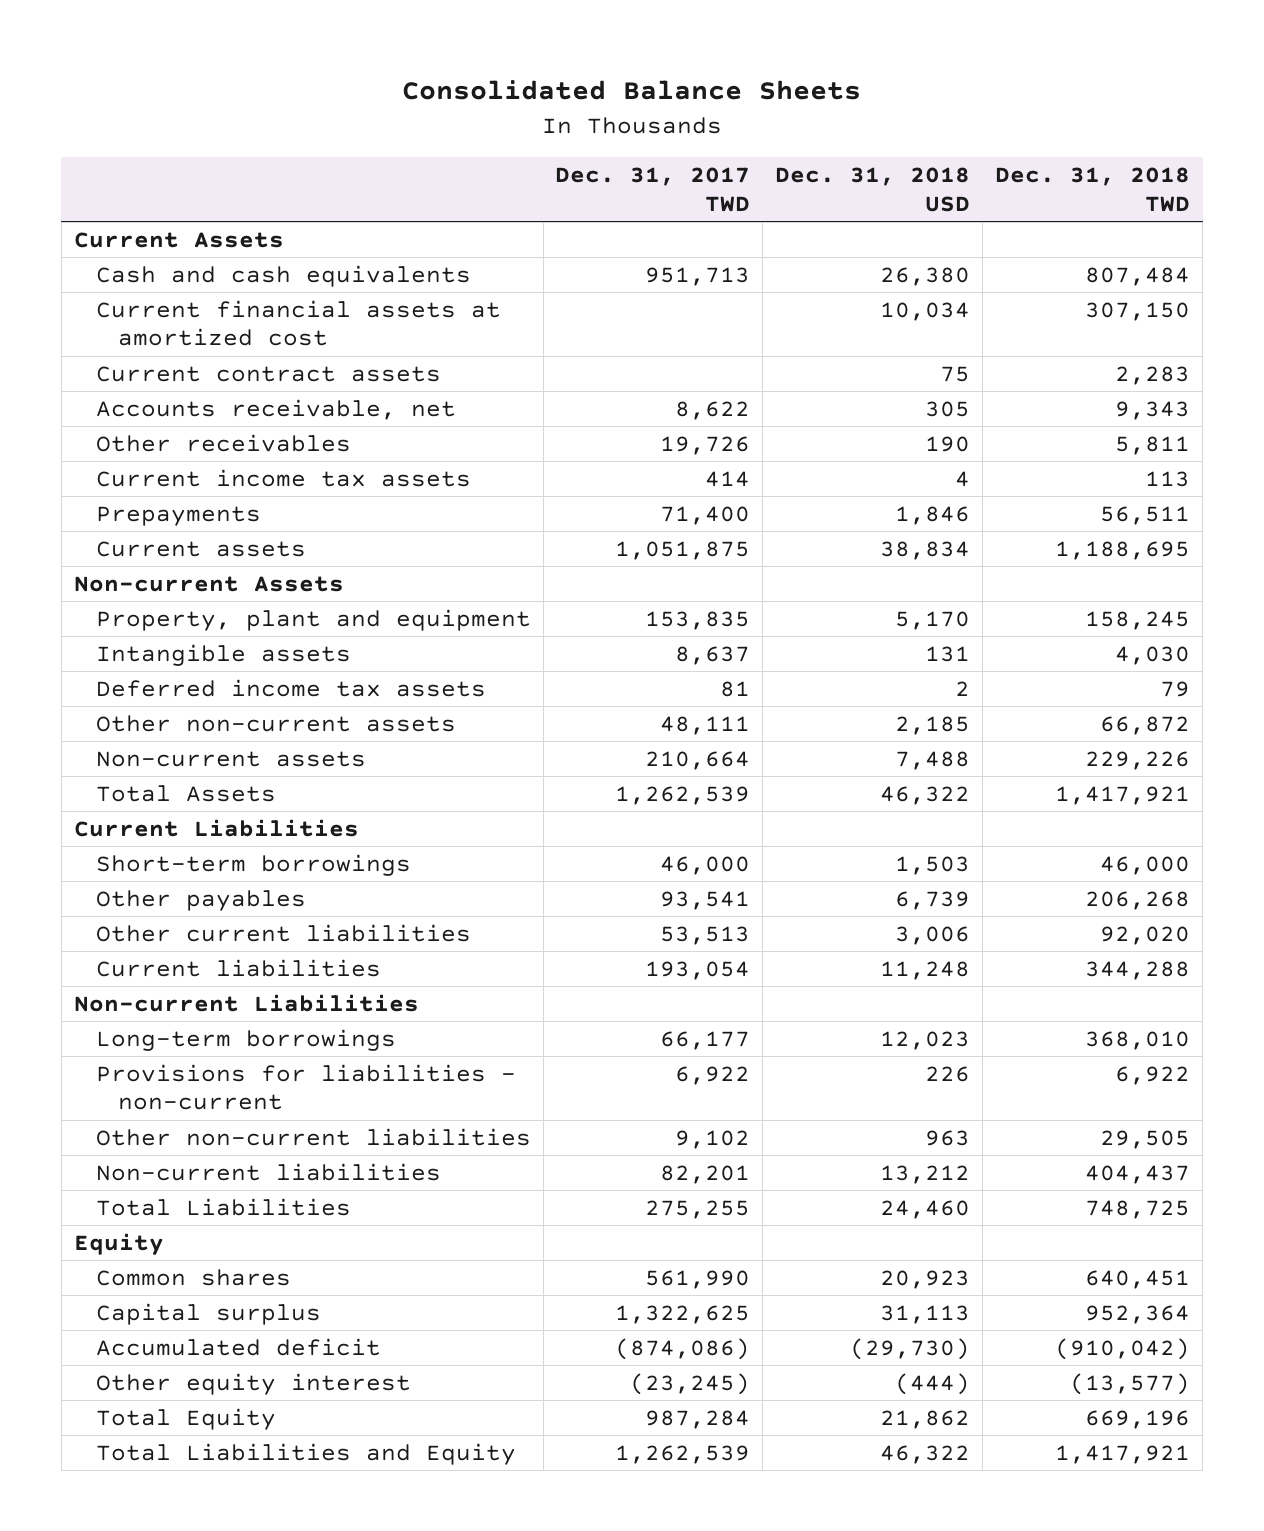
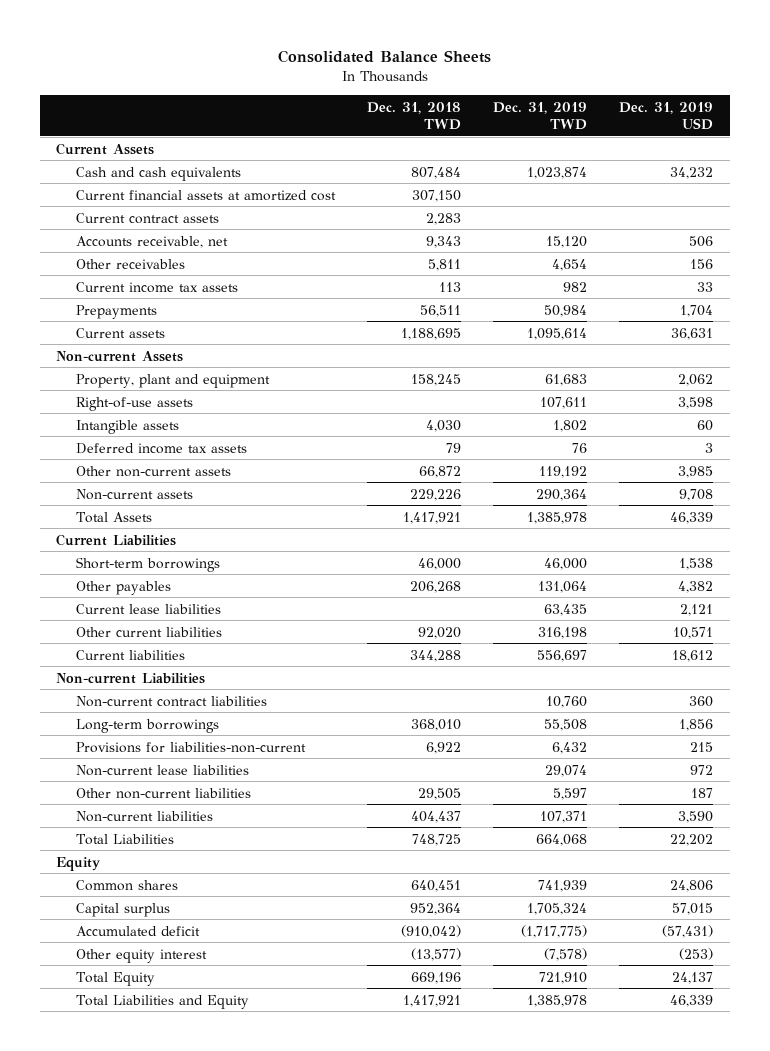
- | Dec. 31, 2017 TWD | Dec. 31, 2018 USD | Dec. 31, 2018 TWD
+ | Dec. 31, 2018 TWD | Dec. 31, 2019 TWD | Dec. 31, 2019 USD
+ Right-of-use assets | | 107,611 | 3,598
+ Current lease liabilities | | 63,435 | 2,121
+ Non-current contract liabilities | | 10,760 | 360
- Provisions for liabilities - non-current | 6,922 | 226 | 6,922
+ Provisions for liabilities-non-current | 6,922 | 6,432 | 215
+ Non-current lease liabilities | | 29,074 | 972

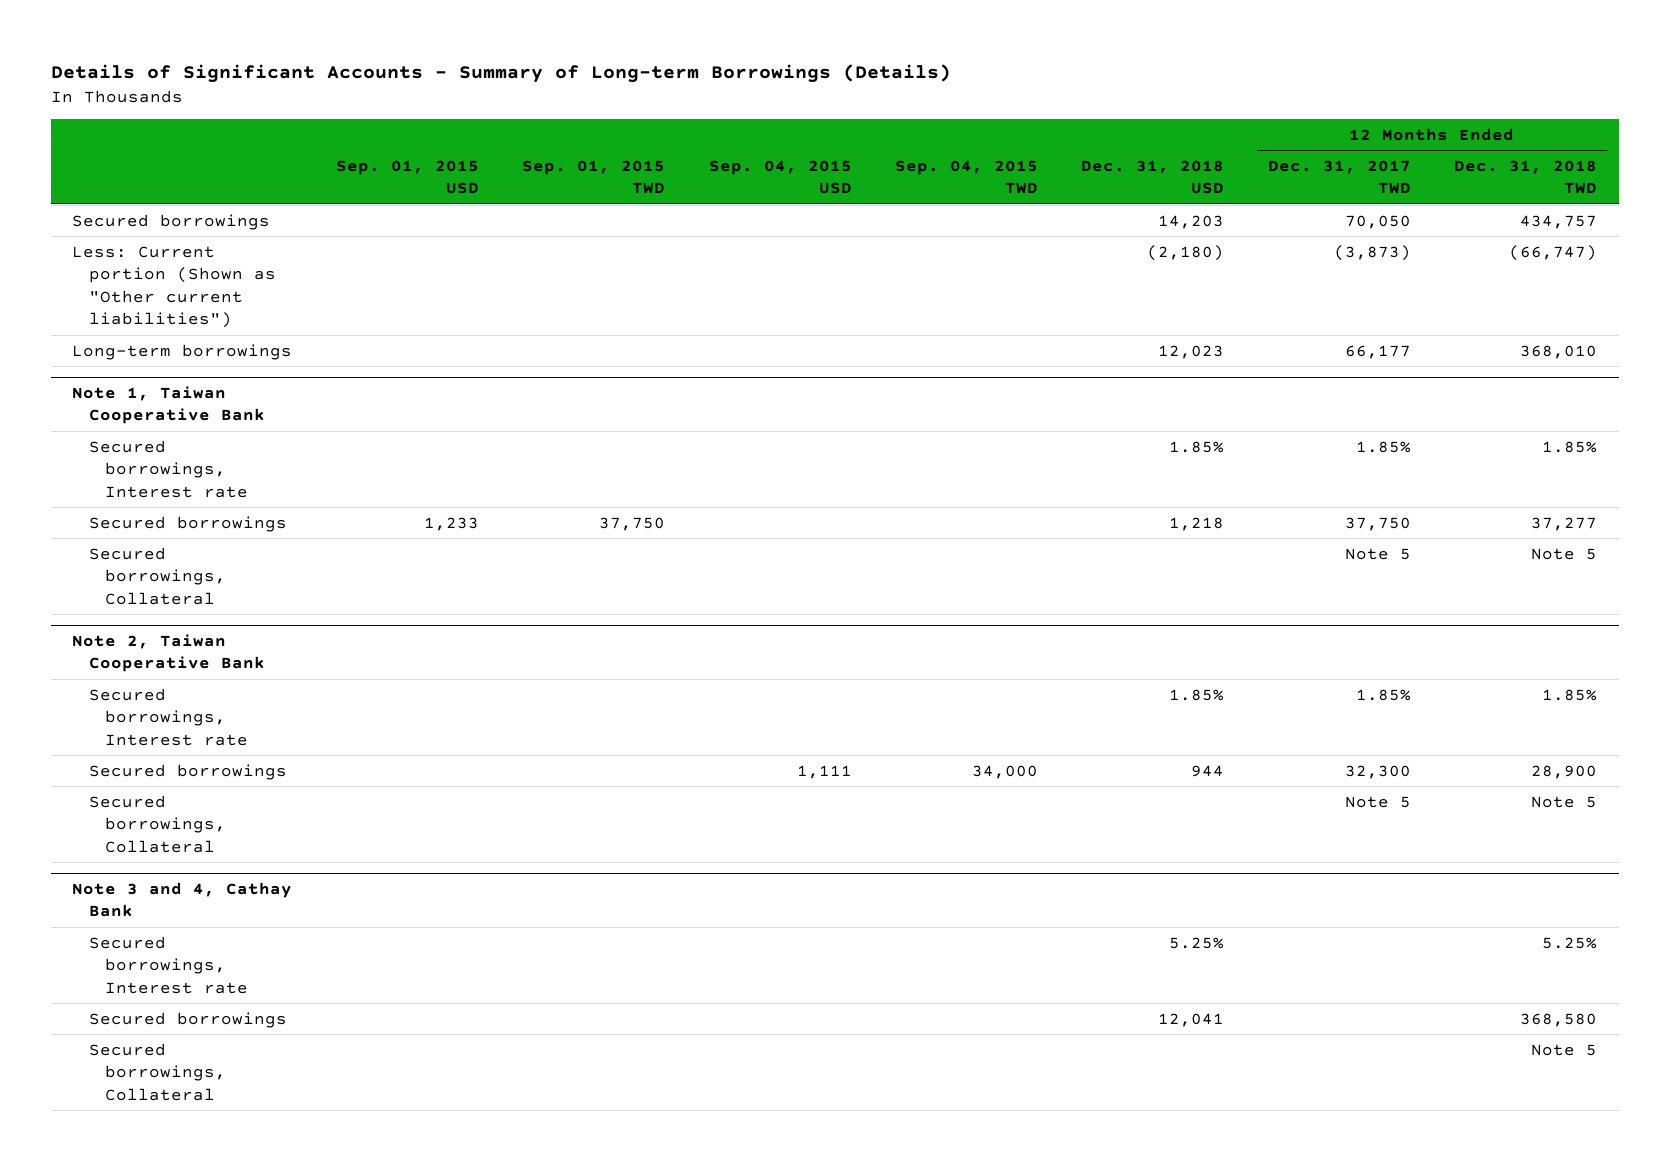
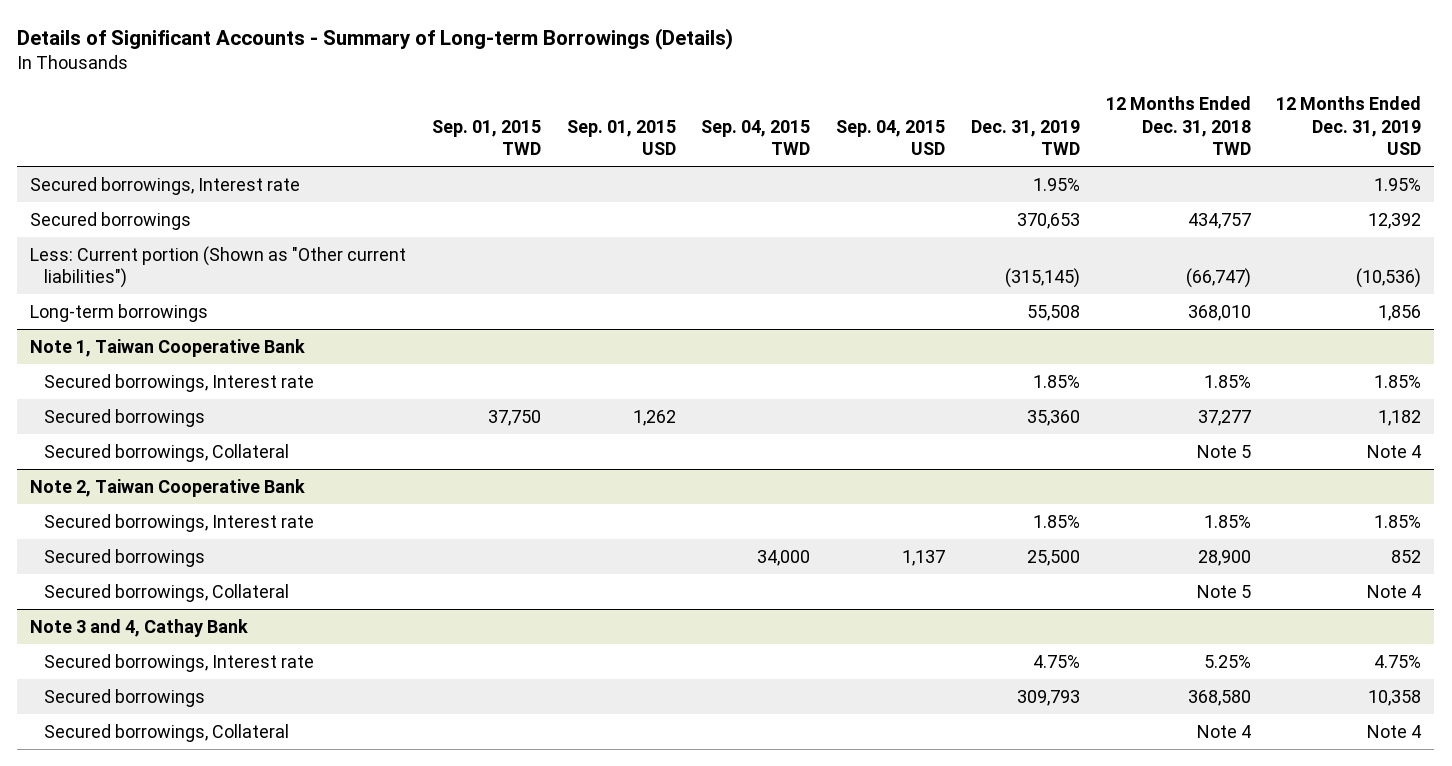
- | Sep. 01, 2015 USD | Sep. 01, 2015 TWD | Sep. 04, 2015 USD | Sep. 04, 2015 TWD | Dec. 31, 2018 USD | 12 Months Ended Dec. 31, 2017 TWD | 12 Months Ended Dec. 31, 2018 TWD
+ | Sep. 01, 2015 TWD | Sep. 01, 2015 USD | Sep. 04, 2015 TWD | Sep. 04, 2015 USD | Dec. 31, 2019 TWD | 12 Months Ended Dec. 31, 2018 TWD | 12 Months Ended Dec. 31, 2019 USD
+ Secured borrowings, Interest rate | | | | | 1.95% | | 1.95%
@ Note 1, Taiwan Cooperative Bank
- Secured borrowings | 1,233 | 37,750 | | | 1,218 | 37,750 | 37,277
+ Secured borrowings | 37,750 | 1,262 | | | 35,360 | 37,277 | 1,182
@ Note 2, Taiwan Cooperative Bank
- Secured borrowings | | | 1,111 | 34,000 | 944 | 32,300 | 28,900
+ Secured borrowings | | | 34,000 | 1,137 | 25,500 | 28,900 | 852
@ Note 3 and 4, Cathay Bank
- Secured borrowings, Collateral | | | | | | | Note 5
+ Secured borrowings, Collateral | | | | | | Note 4 | Note 4

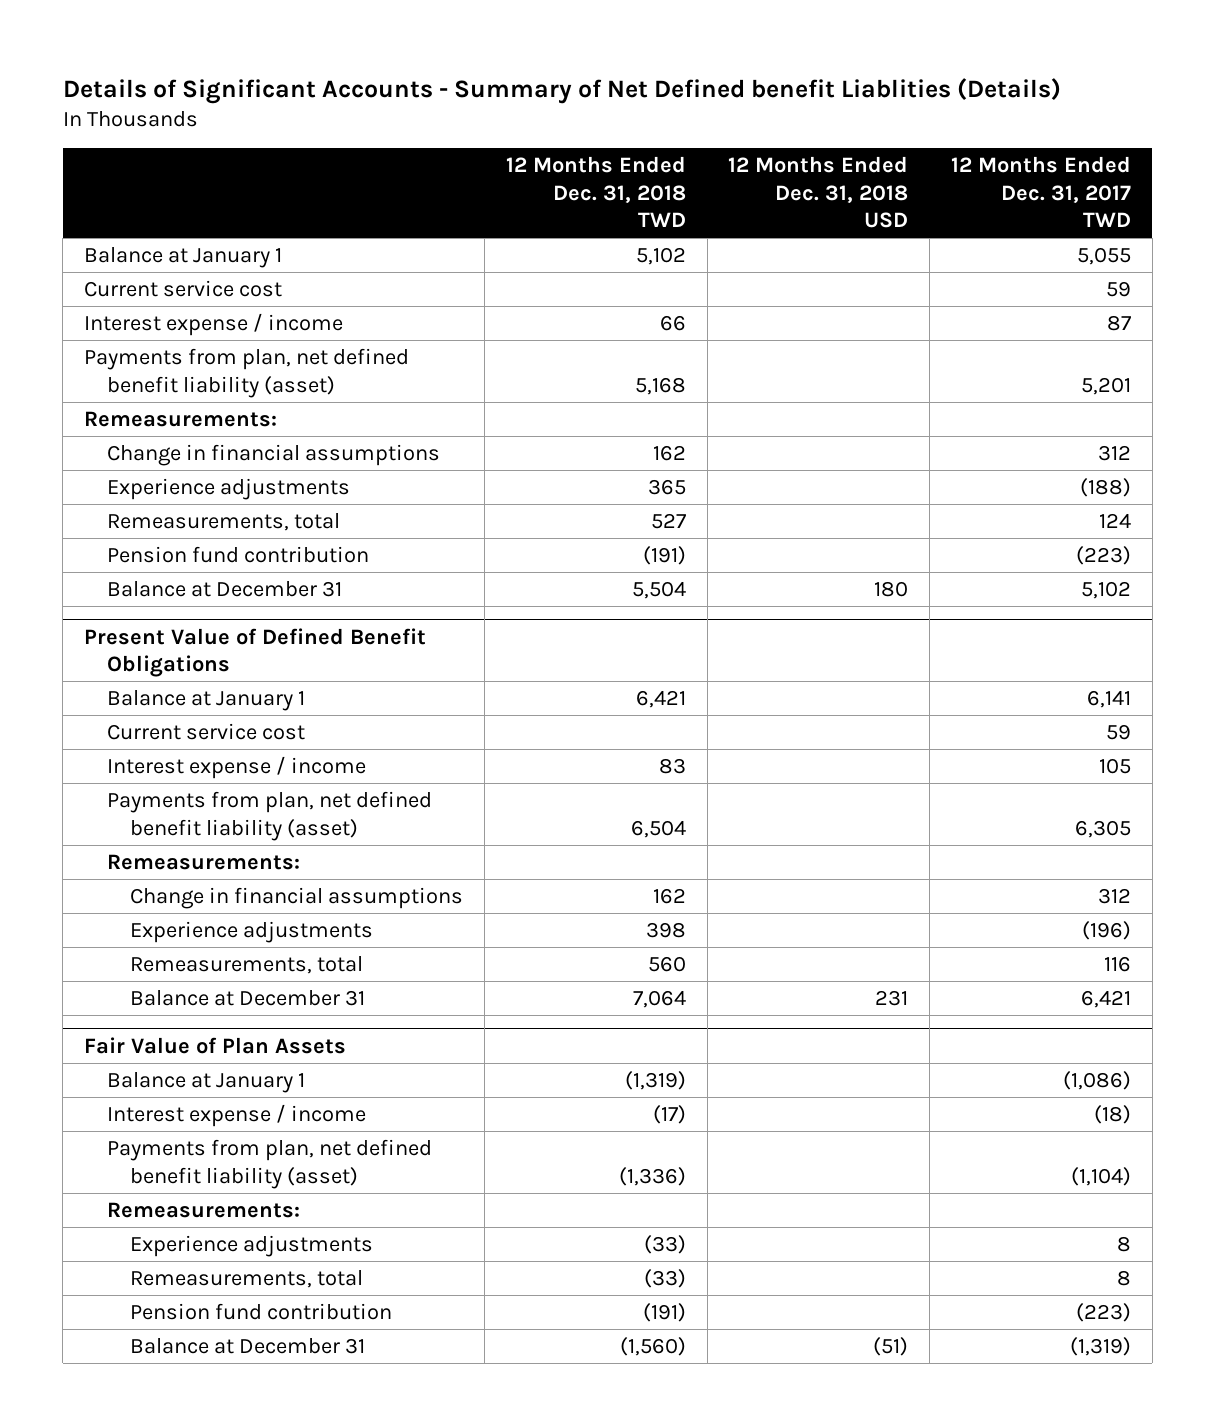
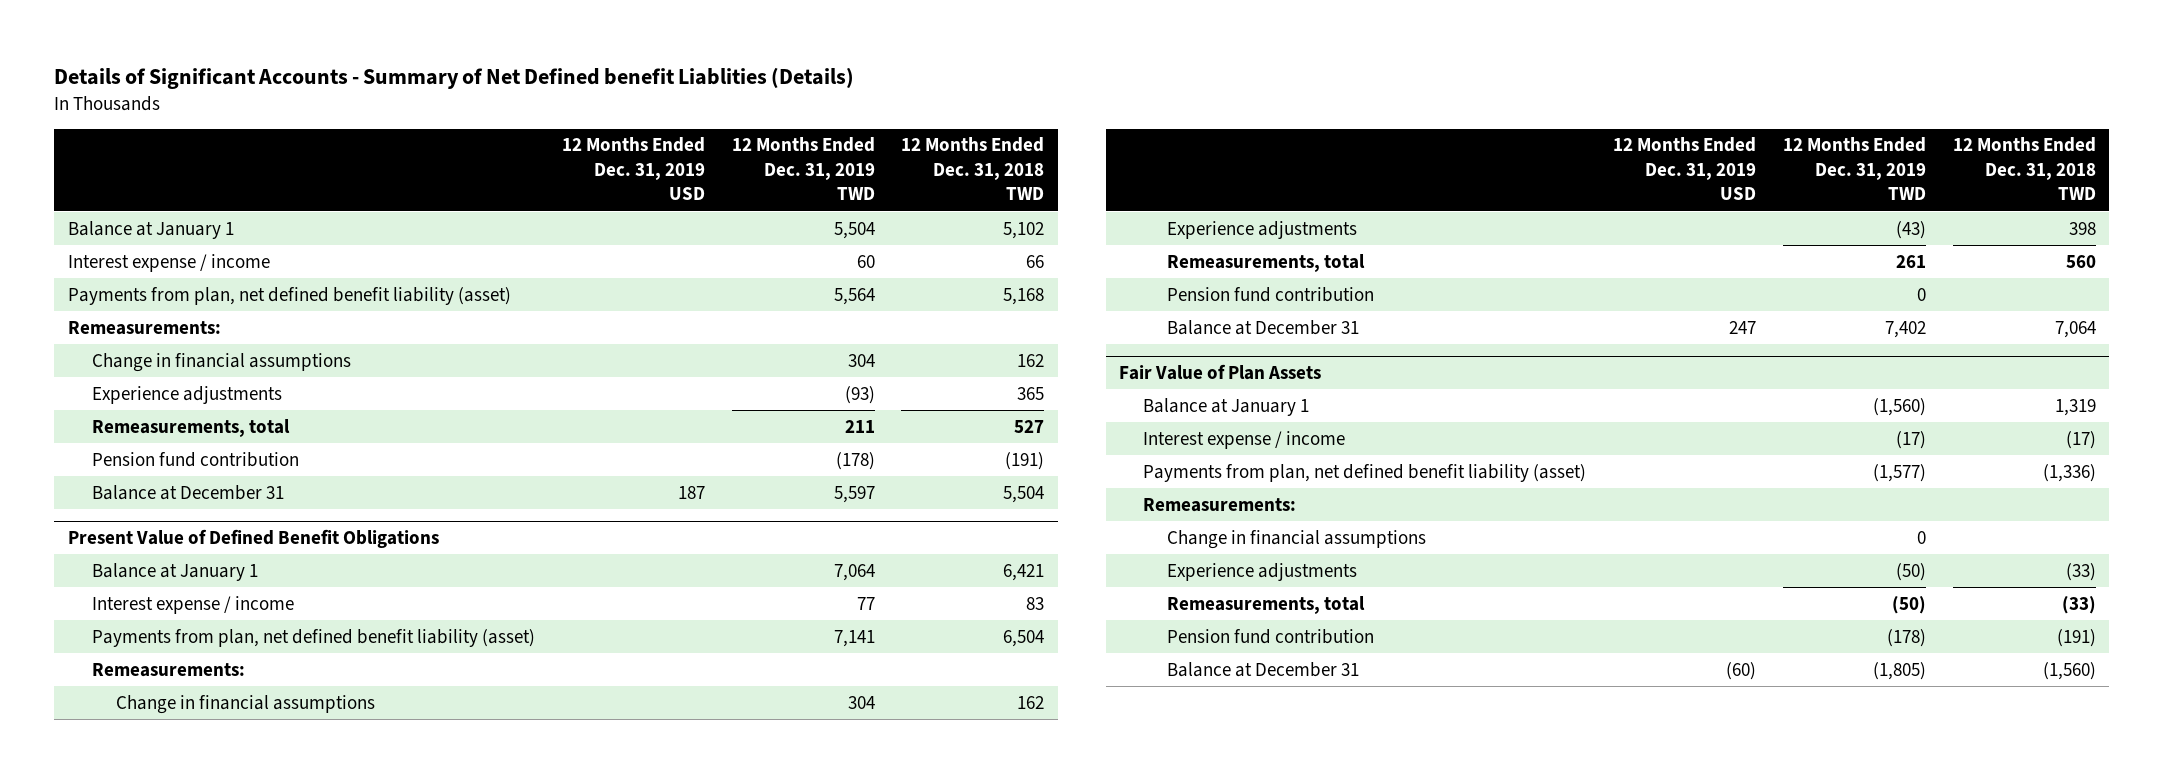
- | 12 Months Ended Dec. 31, 2018 TWD | 12 Months Ended Dec. 31, 2018 USD | 12 Months Ended Dec. 31, 2017 TWD
+ | 12 Months Ended Dec. 31, 2019 USD | 12 Months Ended Dec. 31, 2019 TWD | 12 Months Ended Dec. 31, 2018 TWD
- Current service cost | | | 59
@ Present Value of Defined Benefit Obligations
- Current service cost | | | 59
+ Pension fund contribution | | 0 |
@ Fair Value of Plan Assets
- Balance at January 1 | (1,319) | | (1,086)
+ Balance at January 1 | | (1,560) | 1,319
+ Change in financial assumptions | | 0 |

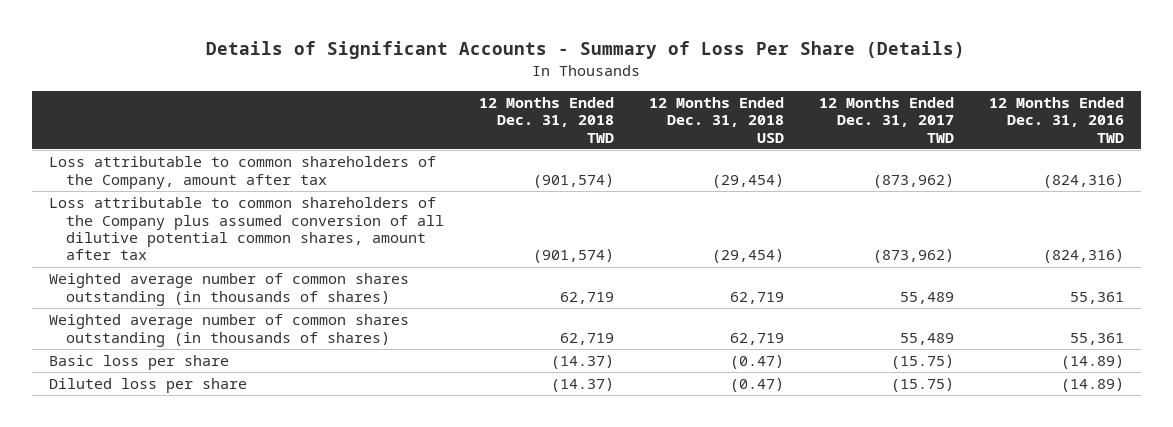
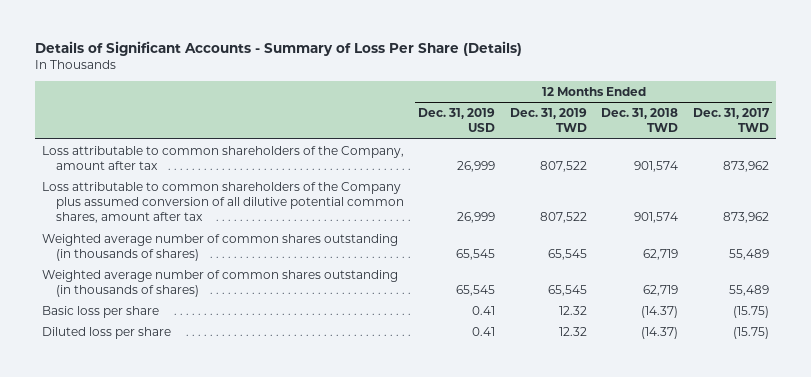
- | 12 Months Ended Dec. 31, 2018 TWD | 12 Months Ended Dec. 31, 2018 USD | 12 Months Ended Dec. 31, 2017 TWD | 12 Months Ended Dec. 31, 2016 TWD
+ | 12 Months Ended Dec. 31, 2019 USD | 12 Months Ended Dec. 31, 2019 TWD | 12 Months Ended Dec. 31, 2018 TWD | 12 Months Ended Dec. 31, 2017 TWD
- Loss attributable to common shareholders of the Company, amount after tax | (901,574) | (29,454) | (873,962) | (824,316)
- Loss attributable to common shareholders of the Company plus assumed conversion of all dilutive potential common shares, amount after tax | (901,574) | (29,454) | (873,962) | (824,316)
+ Loss attributable to common shareholders of the Company, amount after tax | 26,999 | 807,522 | 901,574 | 873,962
+ Loss attributable to common shareholders of the Company plus assumed conversion of all dilutive potential common shares, amount after tax | 26,999 | 807,522 | 901,574 | 873,962

